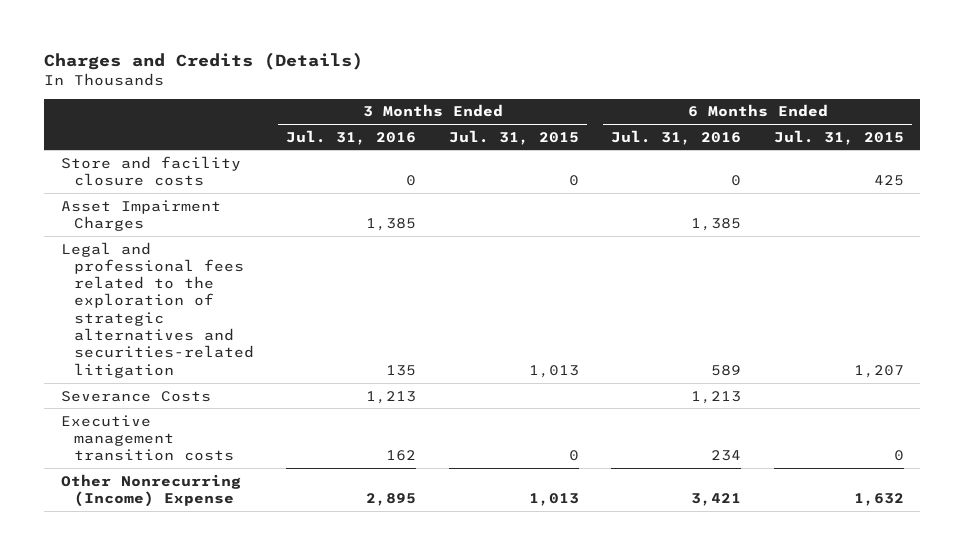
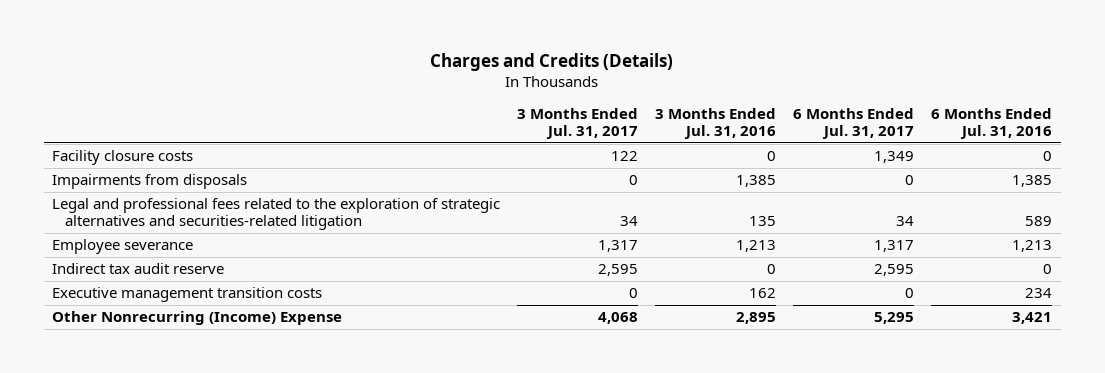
- | 3 Months Ended Jul. 31, 2016 | 3 Months Ended Jul. 31, 2015 | 6 Months Ended Jul. 31, 2016 | 6 Months Ended Jul. 31, 2015
+ | 3 Months Ended Jul. 31, 2017 | 3 Months Ended Jul. 31, 2016 | 6 Months Ended Jul. 31, 2017 | 6 Months Ended Jul. 31, 2016
- Store and facility closure costs | 0 | 0 | 0 | 425
- Asset Impairment Charges | 1,385 | | 1,385 |
+ Facility closure costs | 122 | 0 | 1,349 | 0
+ Impairments from disposals | 0 | 1,385 | 0 | 1,385
- Severance Costs | 1,213 | | 1,213 |
+ Employee severance | 1,317 | 1,213 | 1,317 | 1,213
+ Indirect tax audit reserve | 2,595 | 0 | 2,595 | 0

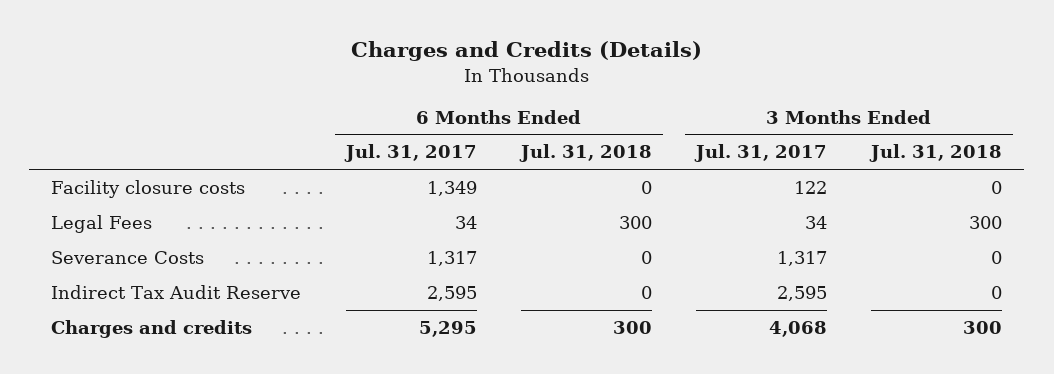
- | 3 Months Ended Jul. 31, 2017 | 3 Months Ended Jul. 31, 2016 | 6 Months Ended Jul. 31, 2017 | 6 Months Ended Jul. 31, 2016
+ | 6 Months Ended Jul. 31, 2017 | 6 Months Ended Jul. 31, 2018 | 3 Months Ended Jul. 31, 2017 | 3 Months Ended Jul. 31, 2018
- Impairments from disposals | 0 | 1,385 | 0 | 1,385
- Legal and professional fees related to the exploration of strategic alternatives and securities-related litigation | 34 | 135 | 34 | 589
- Employee severance | 1,317 | 1,213 | 1,317 | 1,213
- Indirect tax audit reserve | 2,595 | 0 | 2,595 | 0
- Executive management transition costs | 0 | 162 | 0 | 234
- Other Nonrecurring (Income) Expense | 4,068 | 2,895 | 5,295 | 3,421
+ Legal Fees | 34 | 300 | 34 | 300
+ Severance Costs | 1,317 | 0 | 1,317 | 0
+ Indirect Tax Audit Reserve | 2,595 | 0 | 2,595 | 0
+ Charges and credits | 5,295 | 300 | 4,068 | 300

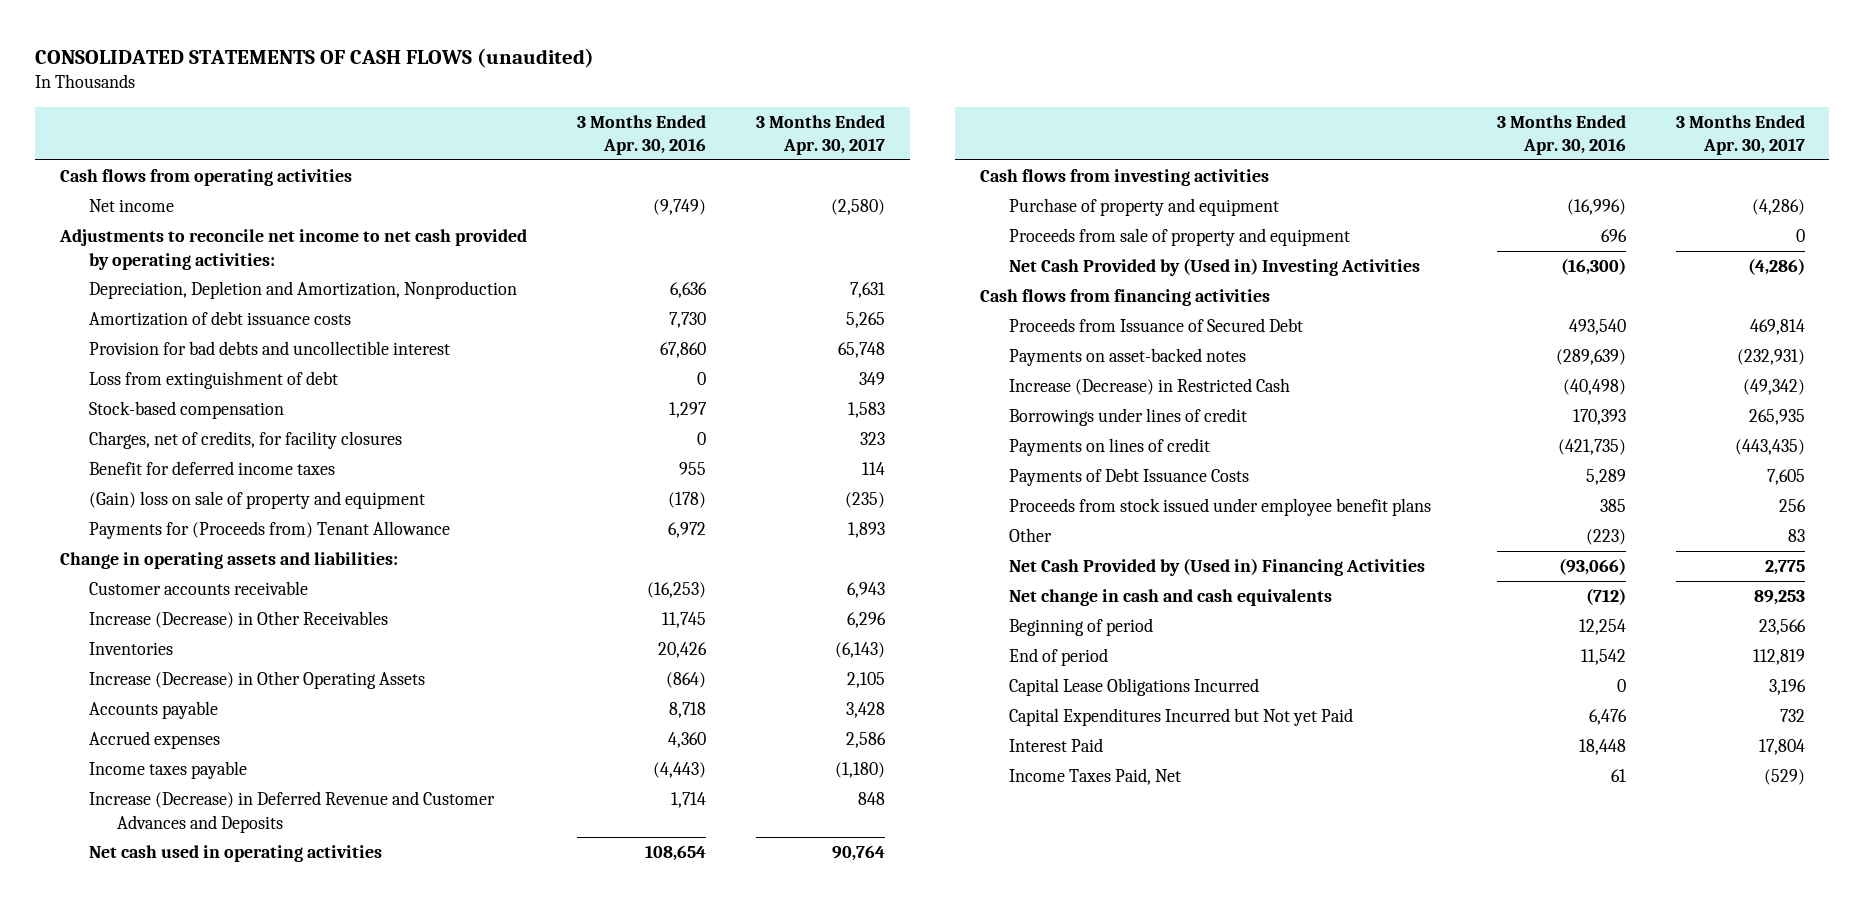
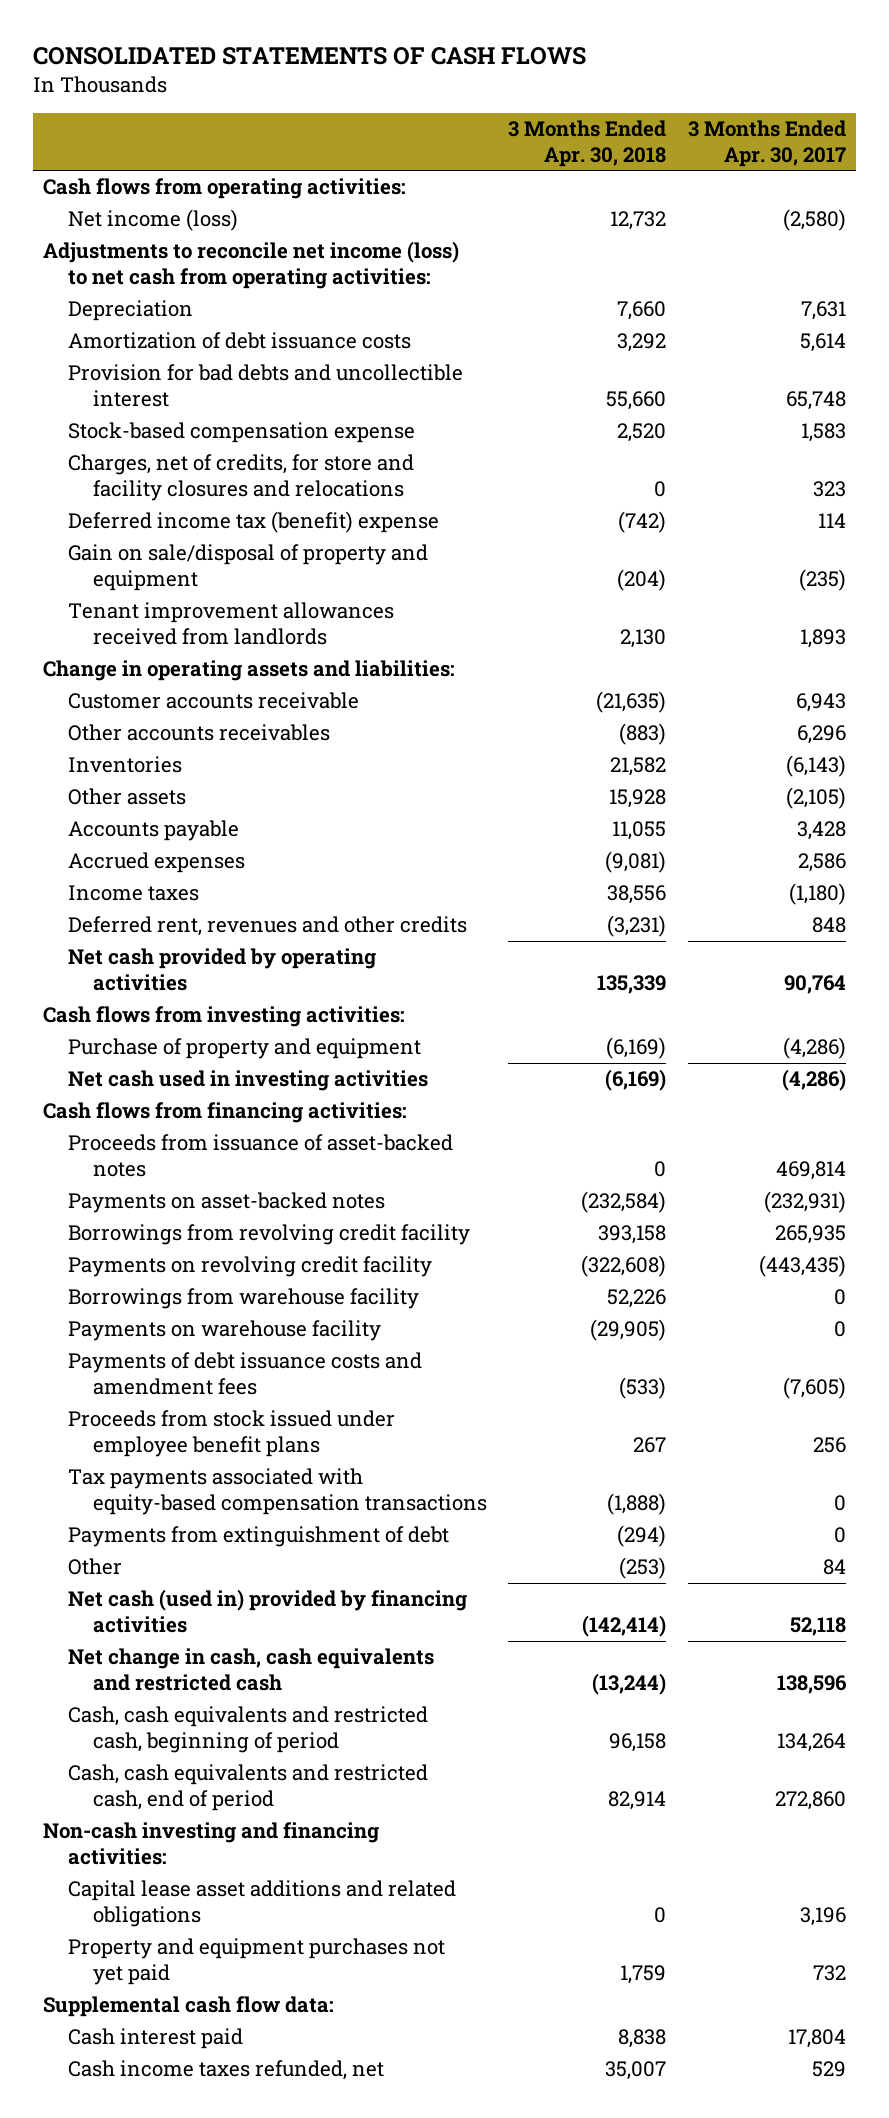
- CONSOLIDATED STATEMENTS OF CASH FLOWS (unaudited)
+ CONSOLIDATED STATEMENTS OF CASH FLOWS
- | 3 Months Ended Apr. 30, 2016 | 3 Months Ended Apr. 30, 2017
+ | 3 Months Ended Apr. 30, 2018 | 3 Months Ended Apr. 30, 2017
- Cash flows from operating activities
- Net income | (9,749) | (2,580)
- Adjustments to reconcile net income to net cash provided by operating activities:
- Depreciation, Depletion and Amortization, Nonproduction | 6,636 | 7,631
- Amortization of debt issuance costs | 7,730 | 5,265
+ Cash flows from operating activities:
+ Net income (loss) | 12,732 | (2,580)
+ Adjustments to reconcile net income (loss) to net cash from operating activities:
+ Depreciation | 7,660 | 7,631
+ Amortization of debt issuance costs | 3,292 | 5,614
- Loss from extinguishment of debt | 0 | 349
- Stock-based compensation | 1,297 | 1,583
- Charges, net of credits, for facility closures | 0 | 323
- Benefit for deferred income taxes | 955 | 114
- (Gain) loss on sale of property and equipment | (178) | (235)
- Payments for (Proceeds from) Tenant Allowance | 6,972 | 1,893
+ Stock-based compensation expense | 2,520 | 1,583
+ Charges, net of credits, for store and facility closures and relocations | 0 | 323
+ Deferred income tax (benefit) expense | (742) | 114
+ Gain on sale/disposal of property and equipment | (204) | (235)
+ Tenant improvement allowances received from landlords | 2,130 | 1,893
- Increase (Decrease) in Other Receivables | 11,745 | 6,296
+ Other accounts receivables | (883) | 6,296
- Increase (Decrease) in Other Operating Assets | (864) | 2,105
+ Other assets | 15,928 | (2,105)
- Income taxes payable | (4,443) | (1,180)
- Increase (Decrease) in Deferred Revenue and Customer Advances and Deposits | 1,714 | 848
- Net cash used in operating activities | 108,654 | 90,764
- Cash flows from investing activities
+ Income taxes | 38,556 | (1,180)
+ Deferred rent, revenues and other credits | (3,231) | 848
+ Net cash provided by operating activities | 135,339 | 90,764
+ Cash flows from investing activities:
- Proceeds from sale of property and equipment | 696 | 0
- Net Cash Provided by (Used in) Investing Activities | (16,300) | (4,286)
- Cash flows from financing activities
- Proceeds from Issuance of Secured Debt | 493,540 | 469,814
+ Net cash used in investing activities | (6,169) | (4,286)
+ Cash flows from financing activities:
+ Proceeds from issuance of asset-backed notes | 0 | 469,814
- Increase (Decrease) in Restricted Cash | (40,498) | (49,342)
- Borrowings under lines of credit | 170,393 | 265,935
- Payments on lines of credit | (421,735) | (443,435)
- Payments of Debt Issuance Costs | 5,289 | 7,605
+ Borrowings from revolving credit facility | 393,158 | 265,935
+ Payments on revolving credit facility | (322,608) | (443,435)
+ Borrowings from warehouse facility | 52,226 | 0
+ Payments on warehouse facility | (29,905) | 0
+ Payments of debt issuance costs and amendment fees | (533) | (7,605)
- Other | (223) | 83
- Net Cash Provided by (Used in) Financing Activities | (93,066) | 2,775
- Net change in cash and cash equivalents | (712) | 89,253
- Beginning of period | 12,254 | 23,566
- End of period | 11,542 | 112,819
- Capital Lease Obligations Incurred | 0 | 3,196
- Capital Expenditures Incurred but Not yet Paid | 6,476 | 732
- Interest Paid | 18,448 | 17,804
- Income Taxes Paid, Net | 61 | (529)
+ Tax payments associated with equity-based compensation transactions | (1,888) | 0
+ Payments from extinguishment of debt | (294) | 0
+ Other | (253) | 84
+ Net cash (used in) provided by financing activities | (142,414) | 52,118
+ Net change in cash, cash equivalents and restricted cash | (13,244) | 138,596
+ Cash, cash equivalents and restricted cash, beginning of period | 96,158 | 134,264
+ Cash, cash equivalents and restricted cash, end of period | 82,914 | 272,860
+ Non-cash investing and financing activities:
+ Capital lease asset additions and related obligations | 0 | 3,196
+ Property and equipment purchases not yet paid | 1,759 | 732
+ Supplemental cash flow data:
+ Cash interest paid | 8,838 | 17,804
+ Cash income taxes refunded, net | 35,007 | 529

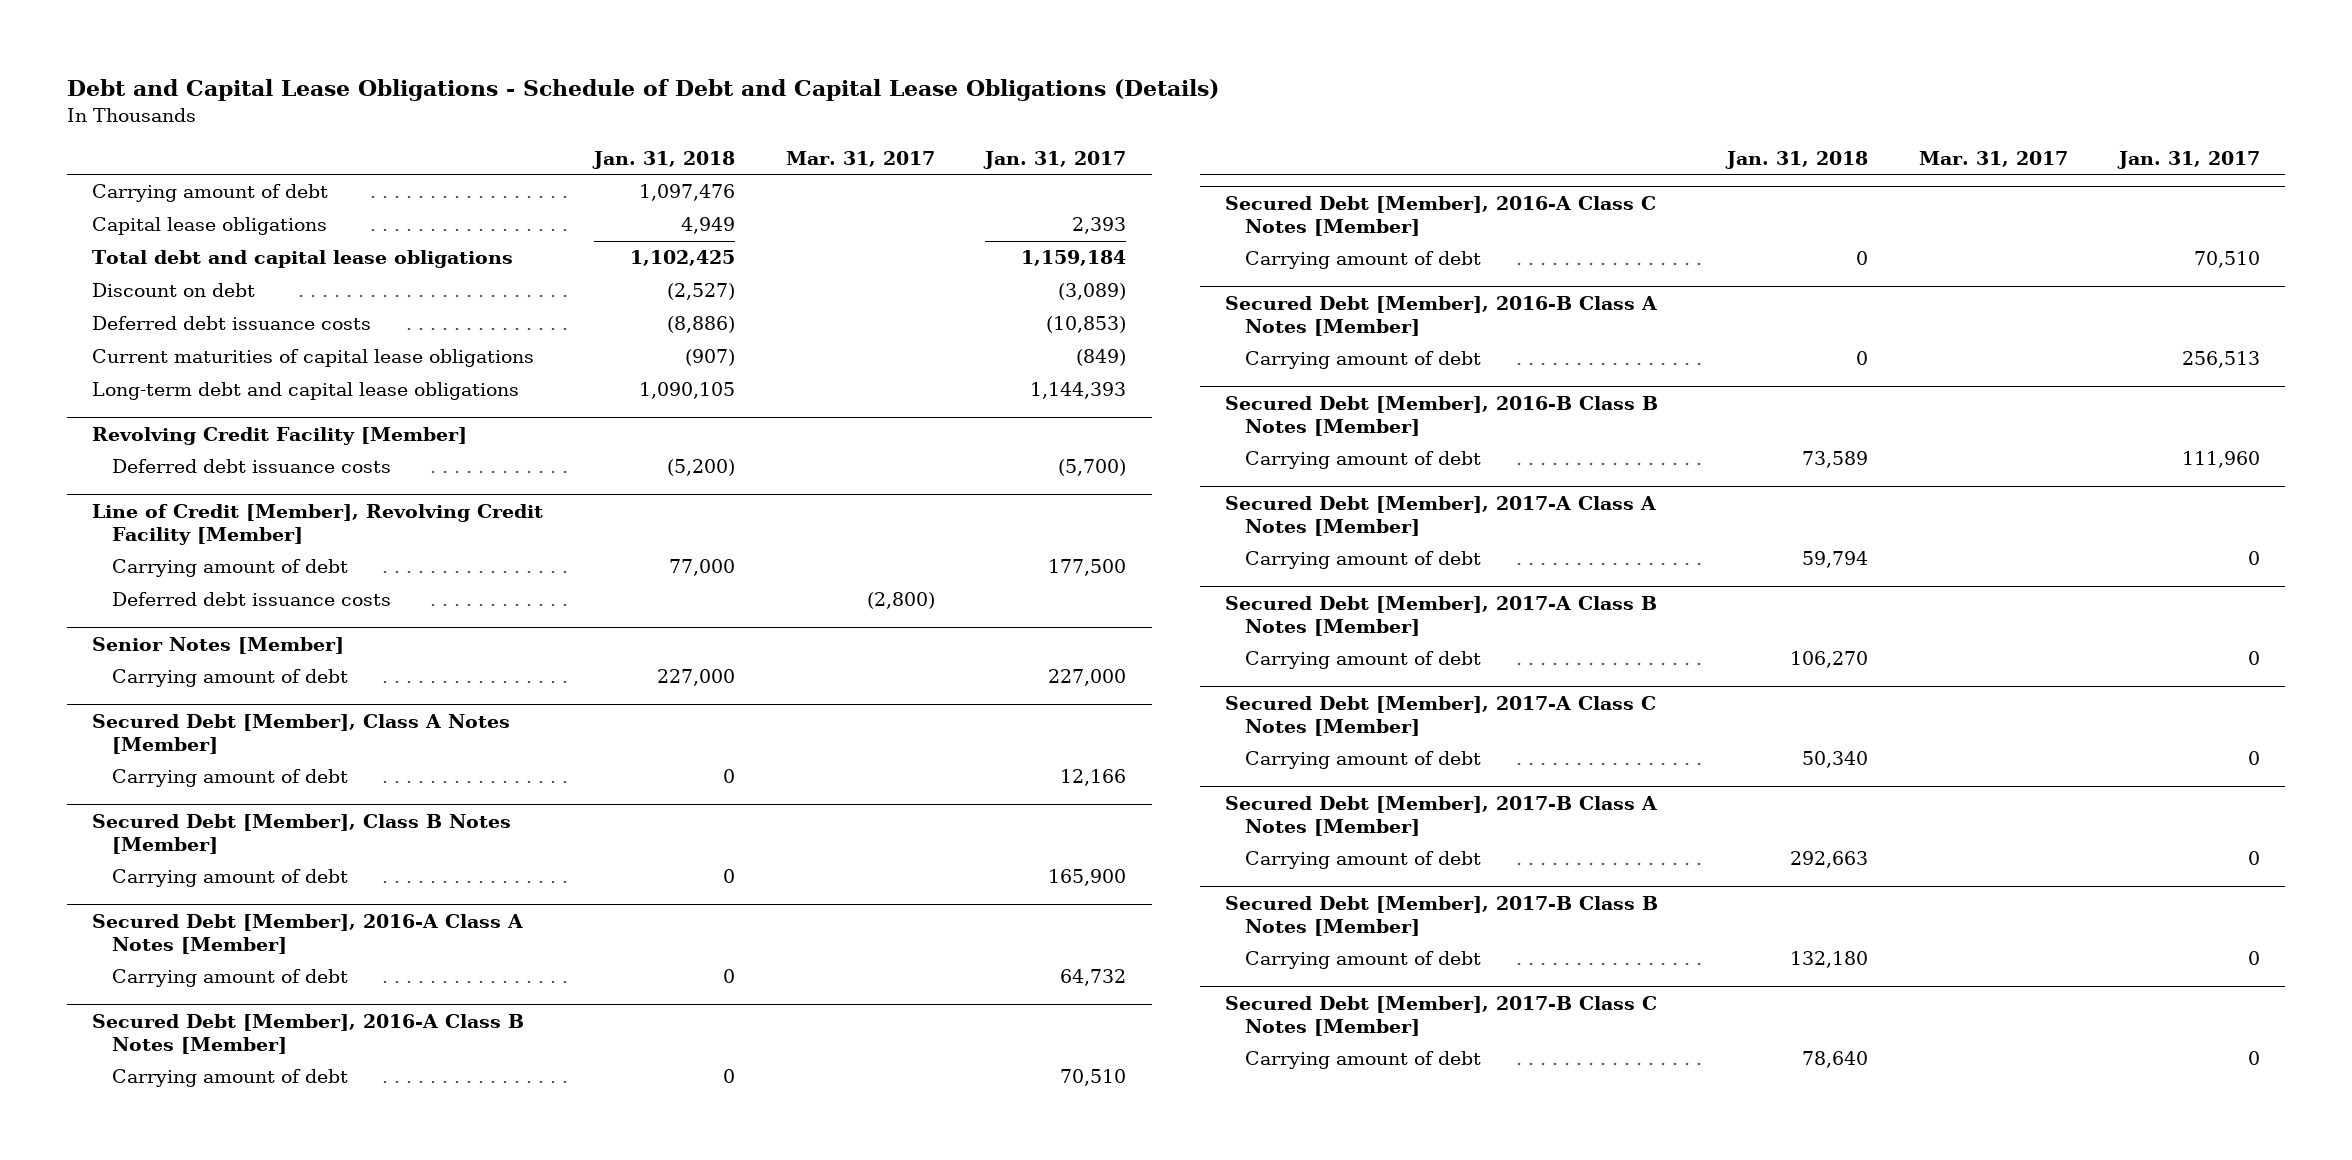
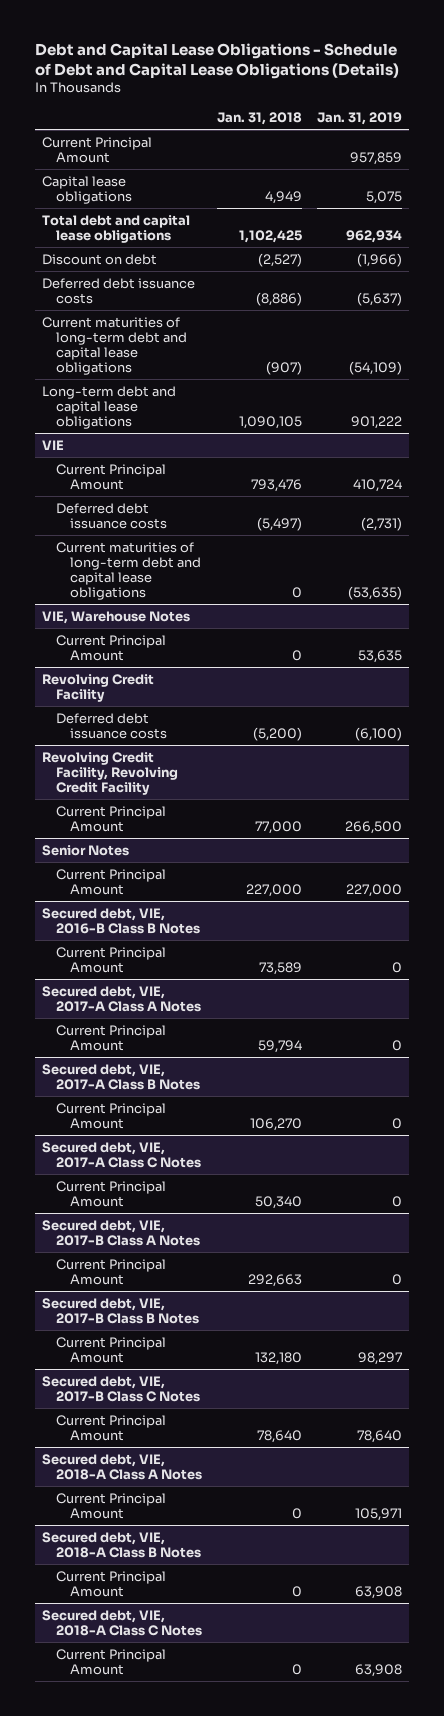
- | Jan. 31, 2018 | Mar. 31, 2017 | Jan. 31, 2017
+ | Jan. 31, 2018 | Jan. 31, 2019
- Carrying amount of debt | 1,097,476 | |
+ Current Principal Amount | | 957,859
- Current maturities of capital lease obligations | (907) | | (849)
+ Current maturities of long-term debt and capital lease obligations | (907) | (54,109)
- Revolving Credit Facility [Member]
+ VIE
+ Current Principal Amount | 793,476 | 410,724
+ Deferred debt issuance costs | (5,497) | (2,731)
+ Current maturities of long-term debt and capital lease obligations | 0 | (53,635)
+ VIE, Warehouse Notes
+ Current Principal Amount | 0 | 53,635
+ Revolving Credit Facility
- Line of Credit [Member], Revolving Credit Facility [Member]
- Carrying amount of debt | 77,000 | | 177,500
- Deferred debt issuance costs | | (2,800) |
- Senior Notes [Member]
- Carrying amount of debt | 227,000 | | 227,000
- Secured Debt [Member], Class A Notes [Member]
- Carrying amount of debt | 0 | | 12,166
- Secured Debt [Member], Class B Notes [Member]
- Carrying amount of debt | 0 | | 165,900
- Secured Debt [Member], 2016-A Class A Notes [Member]
- Carrying amount of debt | 0 | | 64,732
- Secured Debt [Member], 2016-A Class B Notes [Member]
- Carrying amount of debt | 0 | | 70,510
- Secured Debt [Member], 2016-A Class C Notes [Member]
- Carrying amount of debt | 0 | | 70,510
- Secured Debt [Member], 2016-B Class A Notes [Member]
- Carrying amount of debt | 0 | | 256,513
- Secured Debt [Member], 2016-B Class B Notes [Member]
- Carrying amount of debt | 73,589 | | 111,960
- Secured Debt [Member], 2017-A Class A Notes [Member]
- Carrying amount of debt | 59,794 | | 0
- Secured Debt [Member], 2017-A Class B Notes [Member]
- Carrying amount of debt | 106,270 | | 0
- Secured Debt [Member], 2017-A Class C Notes [Member]
- Carrying amount of debt | 50,340 | | 0
- Secured Debt [Member], 2017-B Class A Notes [Member]
- Carrying amount of debt | 292,663 | | 0
- Secured Debt [Member], 2017-B Class B Notes [Member]
- Carrying amount of debt | 132,180 | | 0
- Secured Debt [Member], 2017-B Class C Notes [Member]
- Carrying amount of debt | 78,640 | | 0
+ Revolving Credit Facility, Revolving Credit Facility
+ Current Principal Amount | 77,000 | 266,500
+ Senior Notes
+ Current Principal Amount | 227,000 | 227,000
+ Secured debt, VIE, 2016-B Class B Notes
+ Current Principal Amount | 73,589 | 0
+ Secured debt, VIE, 2017-A Class A Notes
+ Current Principal Amount | 59,794 | 0
+ Secured debt, VIE, 2017-A Class B Notes
+ Current Principal Amount | 106,270 | 0
+ Secured debt, VIE, 2017-A Class C Notes
+ Current Principal Amount | 50,340 | 0
+ Secured debt, VIE, 2017-B Class A Notes
+ Current Principal Amount | 292,663 | 0
+ Secured debt, VIE, 2017-B Class B Notes
+ Current Principal Amount | 132,180 | 98,297
+ Secured debt, VIE, 2017-B Class C Notes
+ Current Principal Amount | 78,640 | 78,640
+ Secured debt, VIE, 2018-A Class A Notes
+ Current Principal Amount | 0 | 105,971
+ Secured debt, VIE, 2018-A Class B Notes
+ Current Principal Amount | 0 | 63,908
+ Secured debt, VIE, 2018-A Class C Notes
+ Current Principal Amount | 0 | 63,908

